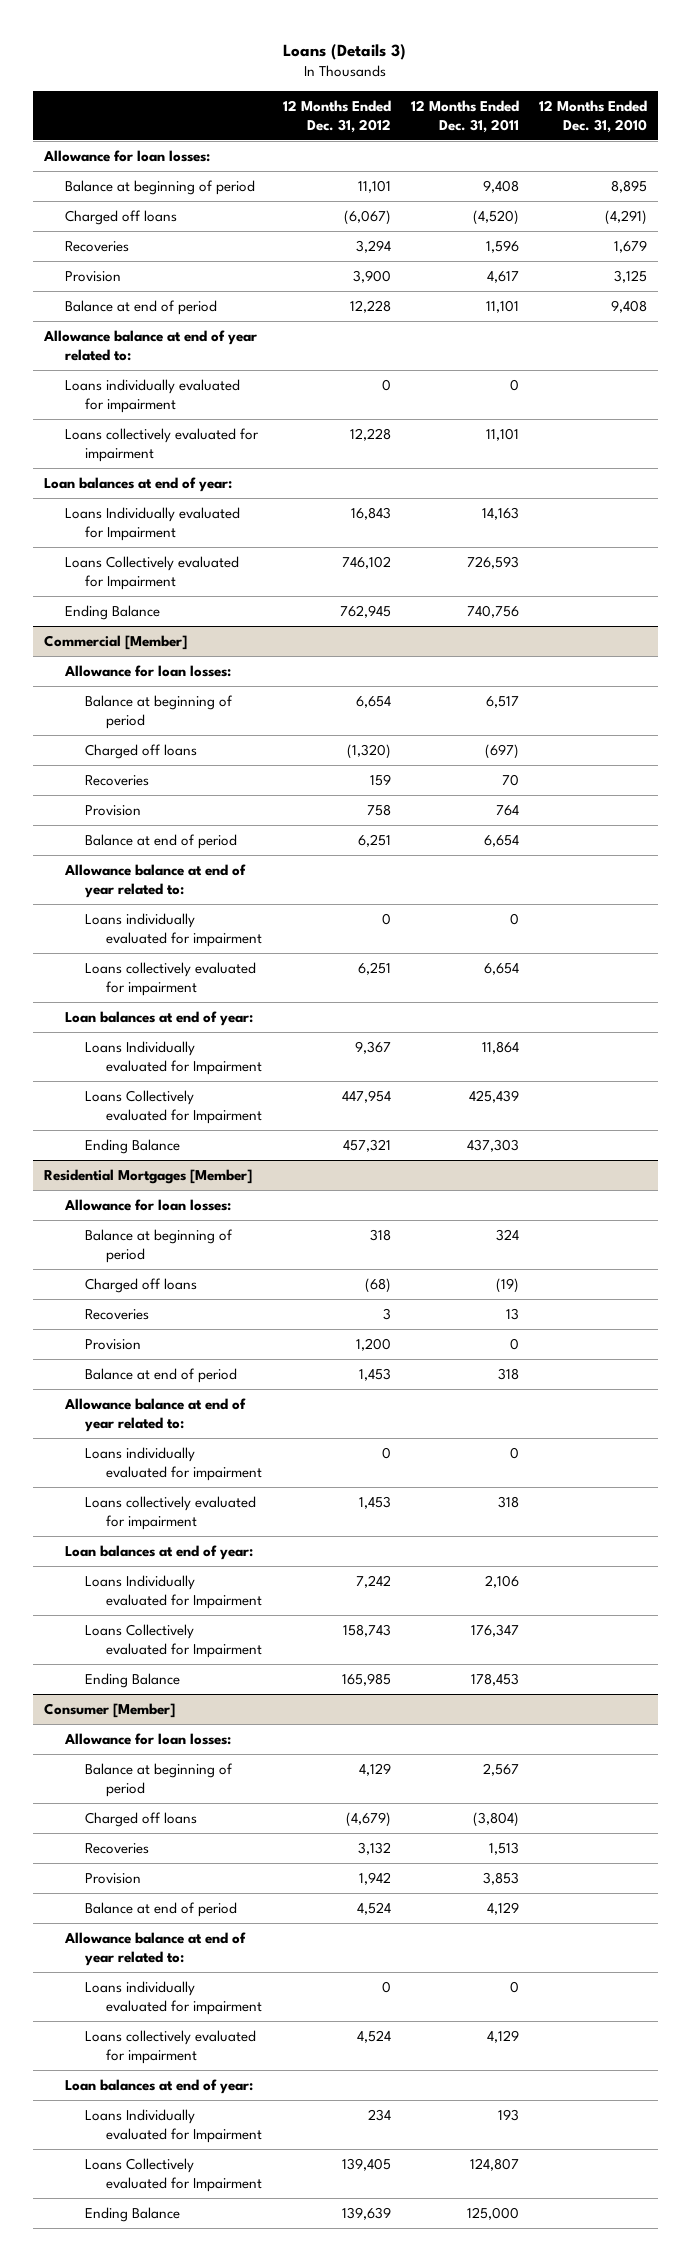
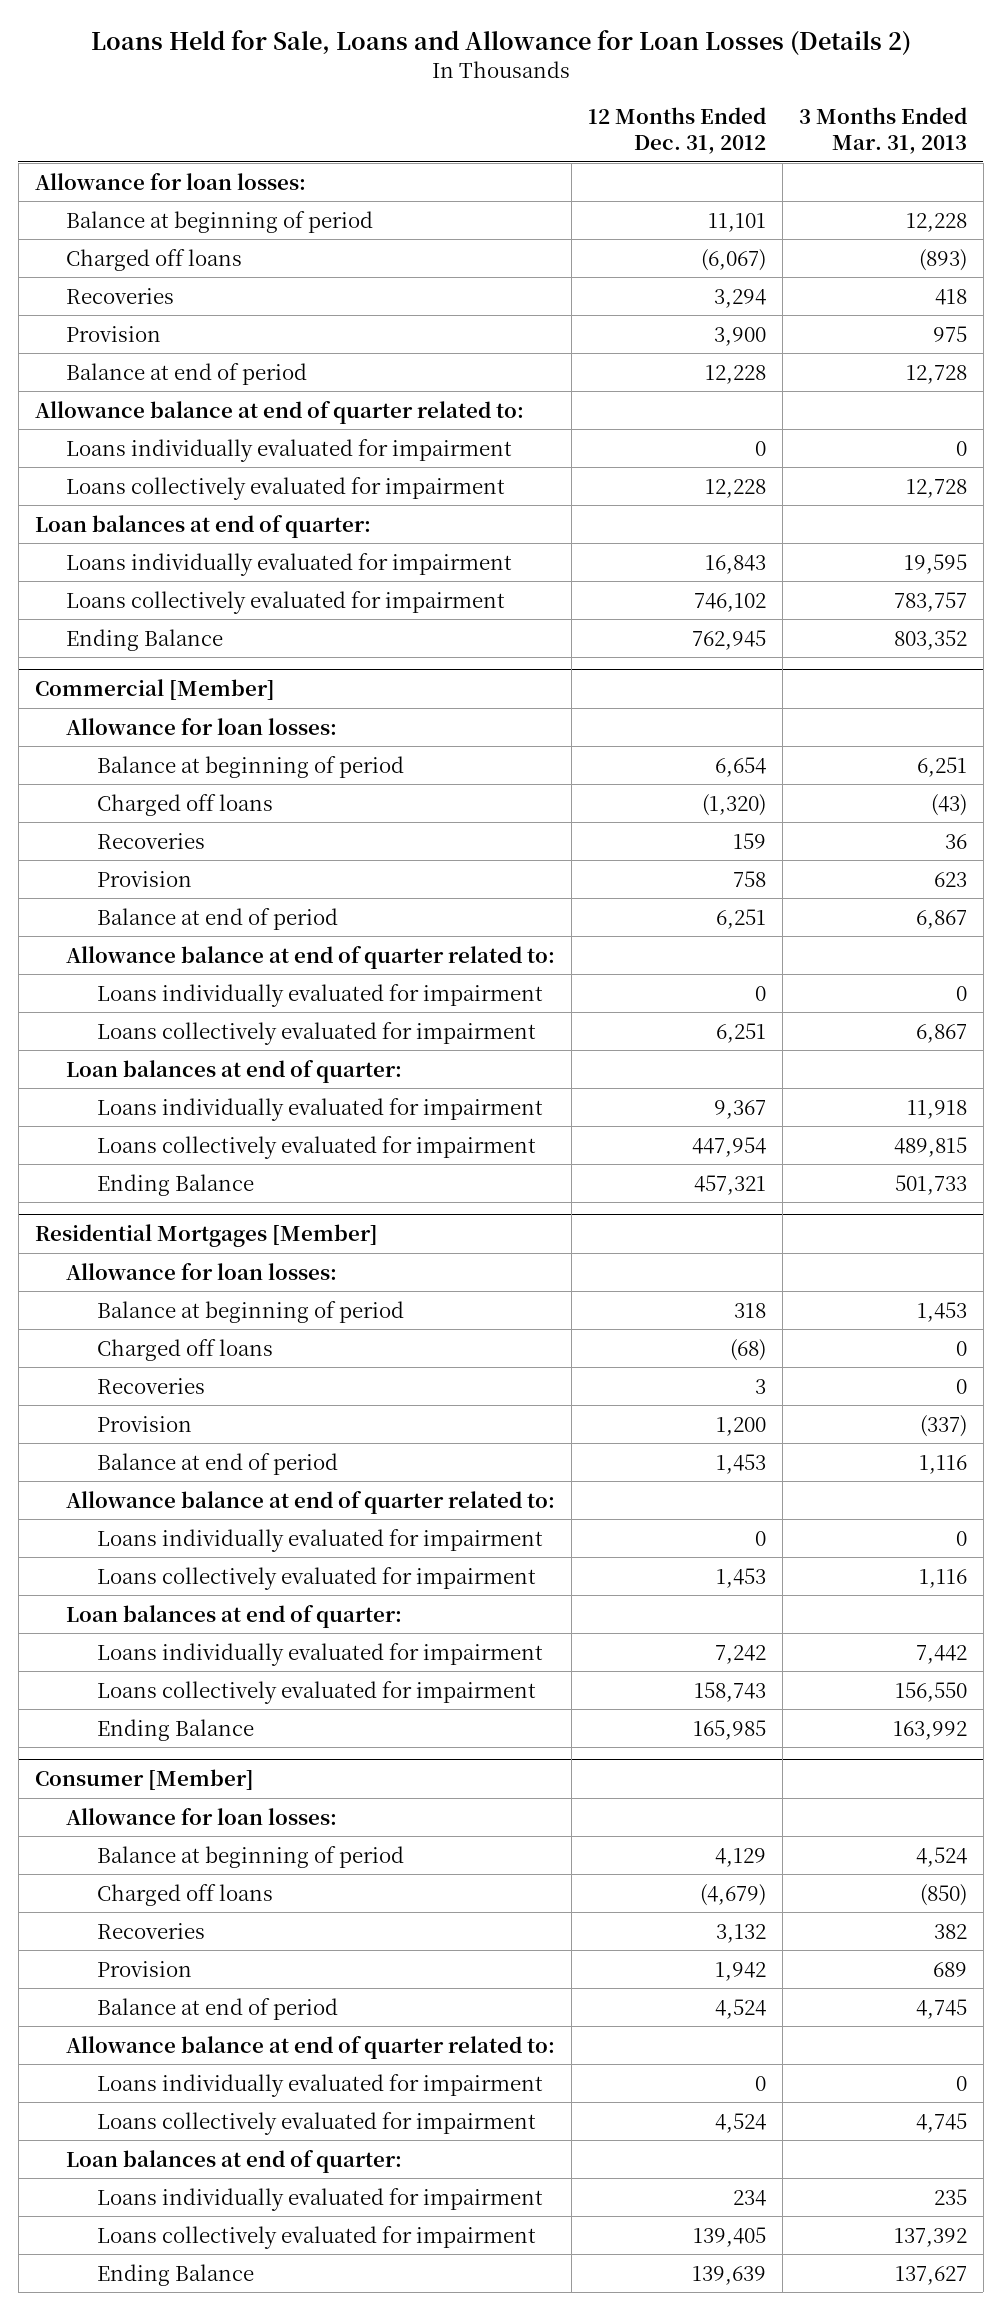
- Loans (Details 3)
+ Loans Held for Sale, Loans and Allowance for Loan Losses (Details 2)
- | 12 Months Ended Dec. 31, 2012 | 12 Months Ended Dec. 31, 2011 | 12 Months Ended Dec. 31, 2010
+ | 12 Months Ended Dec. 31, 2012 | 3 Months Ended Mar. 31, 2013
- Allowance balance at end of year related to:
+ Allowance balance at end of quarter related to:
- Loan balances at end of year:
- Loans Individually evaluated for Impairment | 16,843 | 14,163 |
- Loans Collectively evaluated for Impairment | 746,102 | 726,593 |
+ Loan balances at end of quarter:
+ Loans individually evaluated for impairment | 16,843 | 19,595
+ Loans collectively evaluated for impairment | 746,102 | 783,757
@ Commercial [Member]
- Allowance balance at end of year related to:
+ Allowance balance at end of quarter related to:
- Loan balances at end of year:
- Loans Individually evaluated for Impairment | 9,367 | 11,864 |
- Loans Collectively evaluated for Impairment | 447,954 | 425,439 |
+ Loan balances at end of quarter:
+ Loans individually evaluated for impairment | 9,367 | 11,918
+ Loans collectively evaluated for impairment | 447,954 | 489,815
@ Residential Mortgages [Member]
- Allowance balance at end of year related to:
+ Allowance balance at end of quarter related to:
- Loan balances at end of year:
- Loans Individually evaluated for Impairment | 7,242 | 2,106 |
- Loans Collectively evaluated for Impairment | 158,743 | 176,347 |
+ Loan balances at end of quarter:
+ Loans individually evaluated for impairment | 7,242 | 7,442
+ Loans collectively evaluated for impairment | 158,743 | 156,550
@ Consumer [Member]
- Allowance balance at end of year related to:
+ Allowance balance at end of quarter related to:
- Loan balances at end of year:
- Loans Individually evaluated for Impairment | 234 | 193 |
- Loans Collectively evaluated for Impairment | 139,405 | 124,807 |
+ Loan balances at end of quarter:
+ Loans individually evaluated for impairment | 234 | 235
+ Loans collectively evaluated for impairment | 139,405 | 137,392

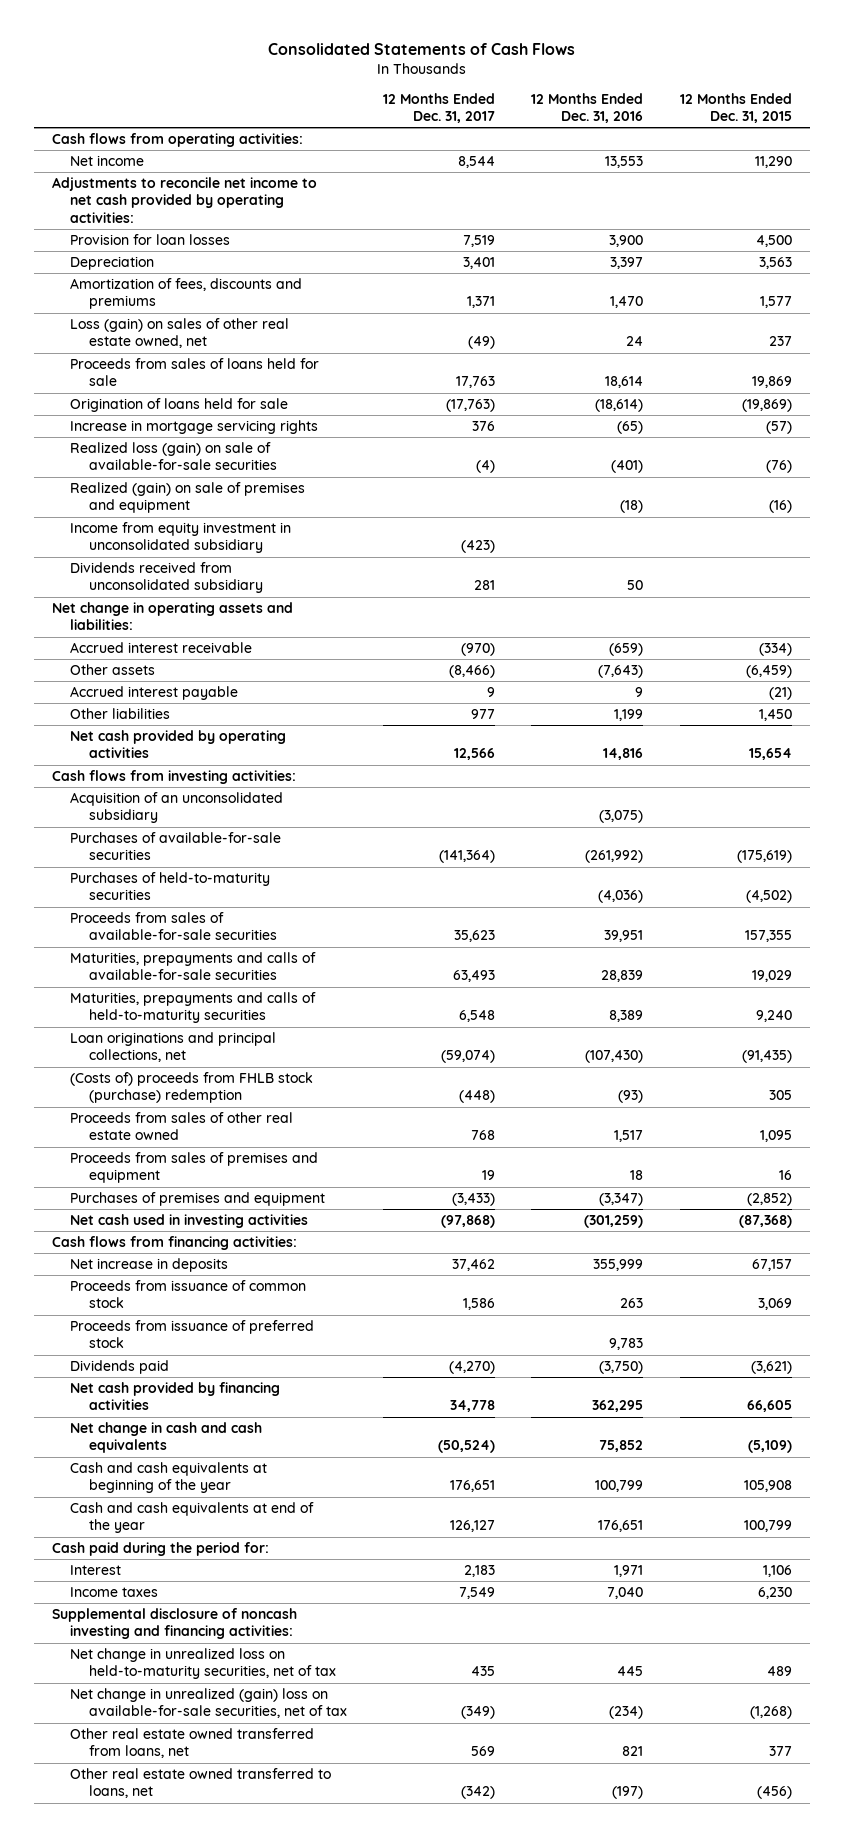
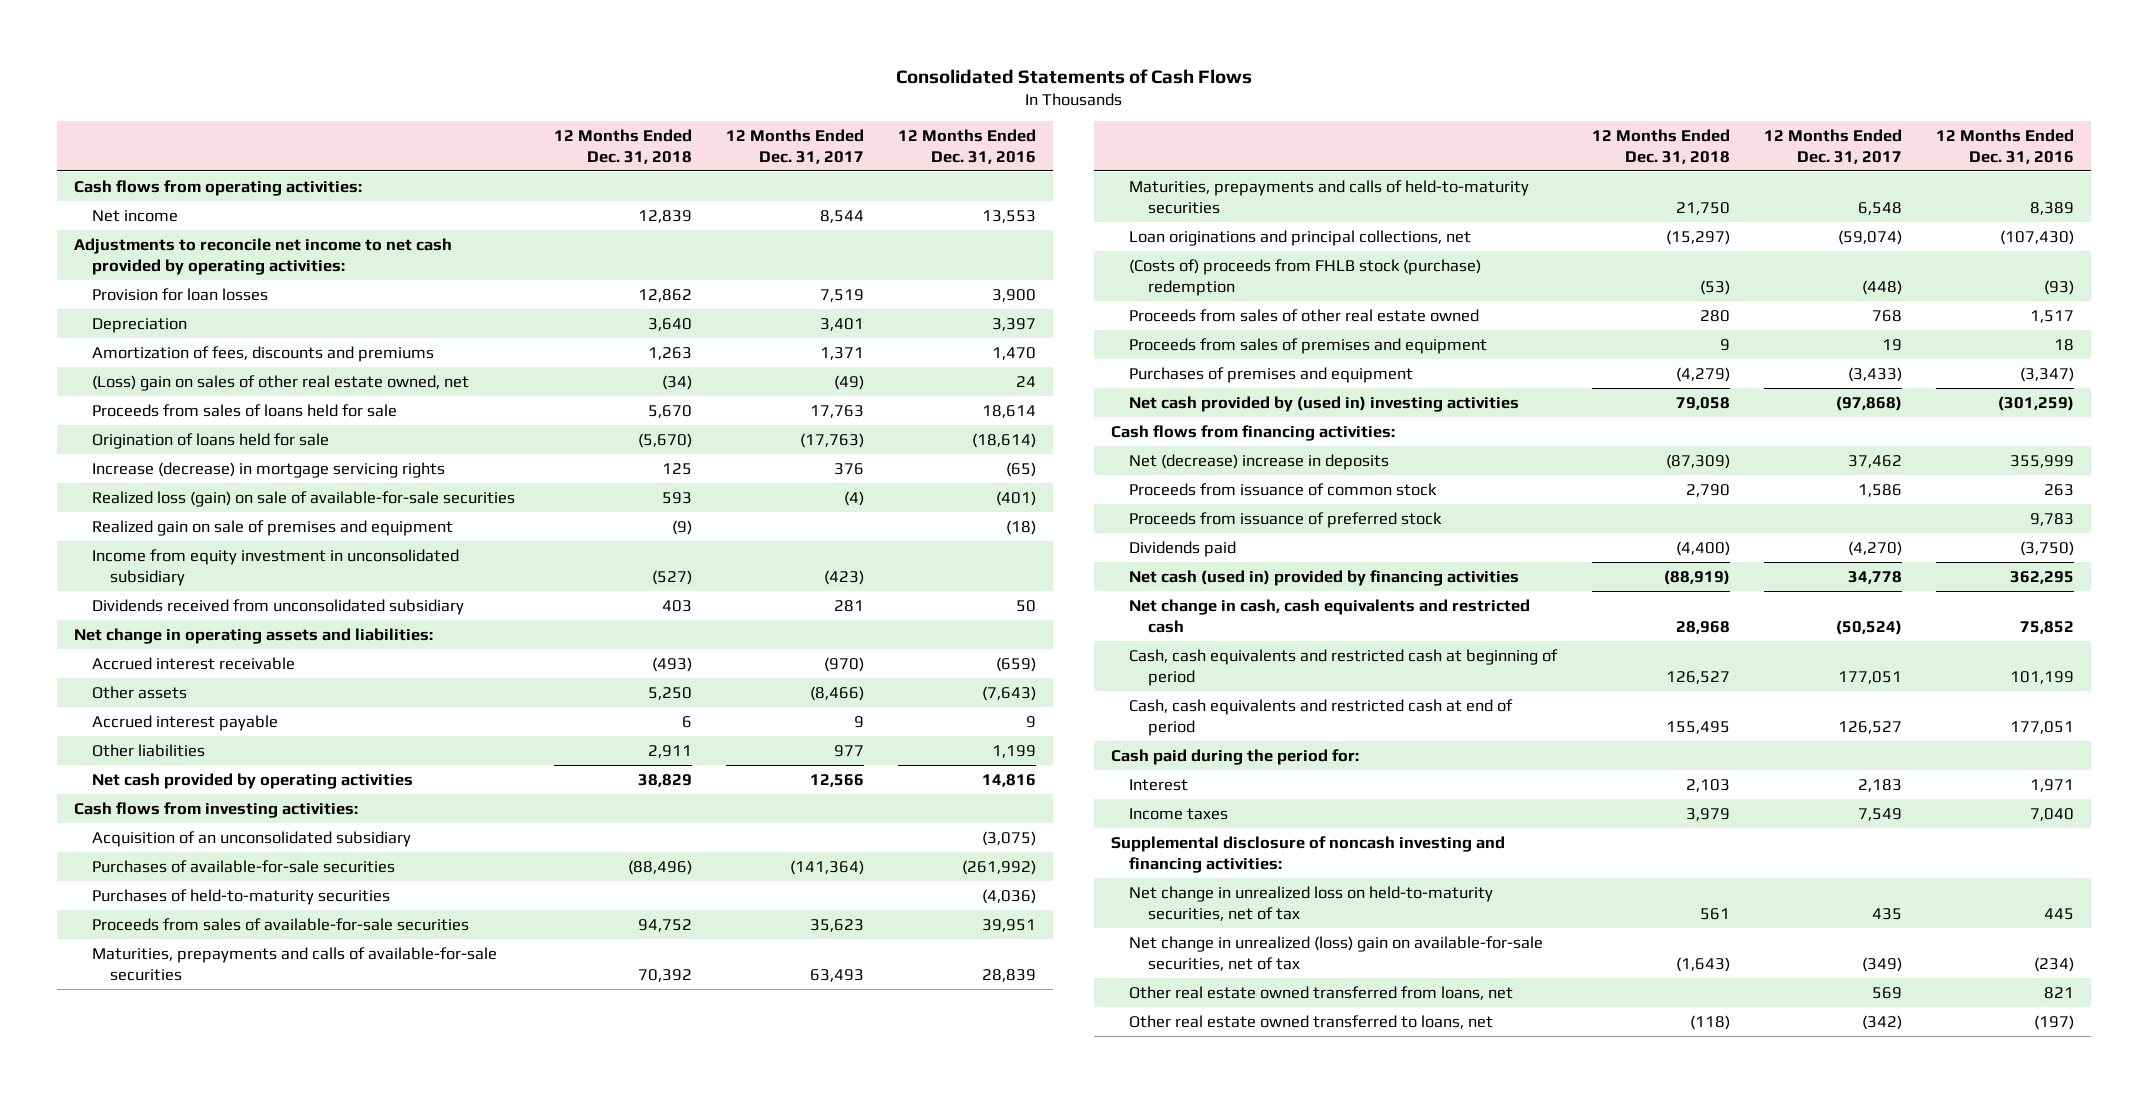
- | 12 Months Ended Dec. 31, 2017 | 12 Months Ended Dec. 31, 2016 | 12 Months Ended Dec. 31, 2015
+ | 12 Months Ended Dec. 31, 2018 | 12 Months Ended Dec. 31, 2017 | 12 Months Ended Dec. 31, 2016
- Loss (gain) on sales of other real estate owned, net | (49) | 24 | 237
+ (Loss) gain on sales of other real estate owned, net | (34) | (49) | 24
- Increase in mortgage servicing rights | 376 | (65) | (57)
+ Increase (decrease) in mortgage servicing rights | 125 | 376 | (65)
- Realized (gain) on sale of premises and equipment | | (18) | (16)
+ Realized gain on sale of premises and equipment | (9) | | (18)
- Net cash used in investing activities | (97,868) | (301,259) | (87,368)
+ Net cash provided by (used in) investing activities | 79,058 | (97,868) | (301,259)
- Net increase in deposits | 37,462 | 355,999 | 67,157
+ Net (decrease) increase in deposits | (87,309) | 37,462 | 355,999
- Net cash provided by financing activities | 34,778 | 362,295 | 66,605
- Net change in cash and cash equivalents | (50,524) | 75,852 | (5,109)
- Cash and cash equivalents at beginning of the year | 176,651 | 100,799 | 105,908
- Cash and cash equivalents at end of the year | 126,127 | 176,651 | 100,799
+ Net cash (used in) provided by financing activities | (88,919) | 34,778 | 362,295
+ Net change in cash, cash equivalents and restricted cash | 28,968 | (50,524) | 75,852
+ Cash, cash equivalents and restricted cash at beginning of period | 126,527 | 177,051 | 101,199
+ Cash, cash equivalents and restricted cash at end of period | 155,495 | 126,527 | 177,051
- Net change in unrealized (gain) loss on available-for-sale securities, net of tax | (349) | (234) | (1,268)
+ Net change in unrealized (loss) gain on available-for-sale securities, net of tax | (1,643) | (349) | (234)

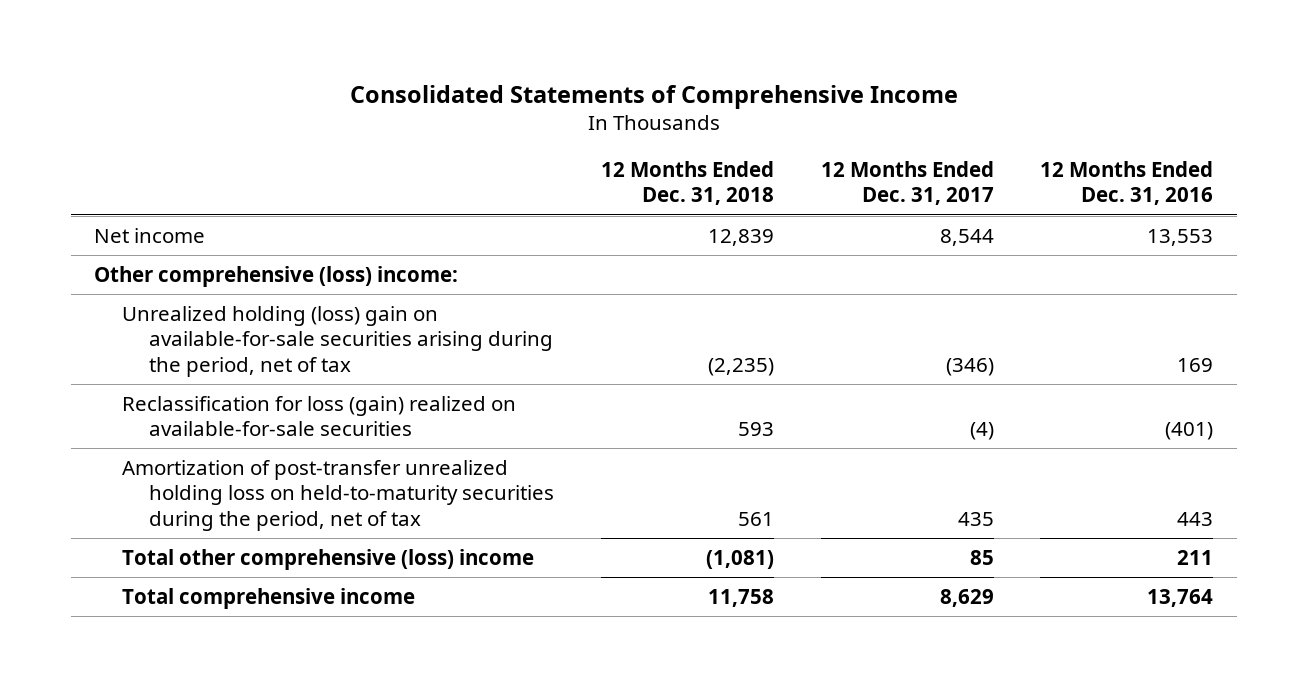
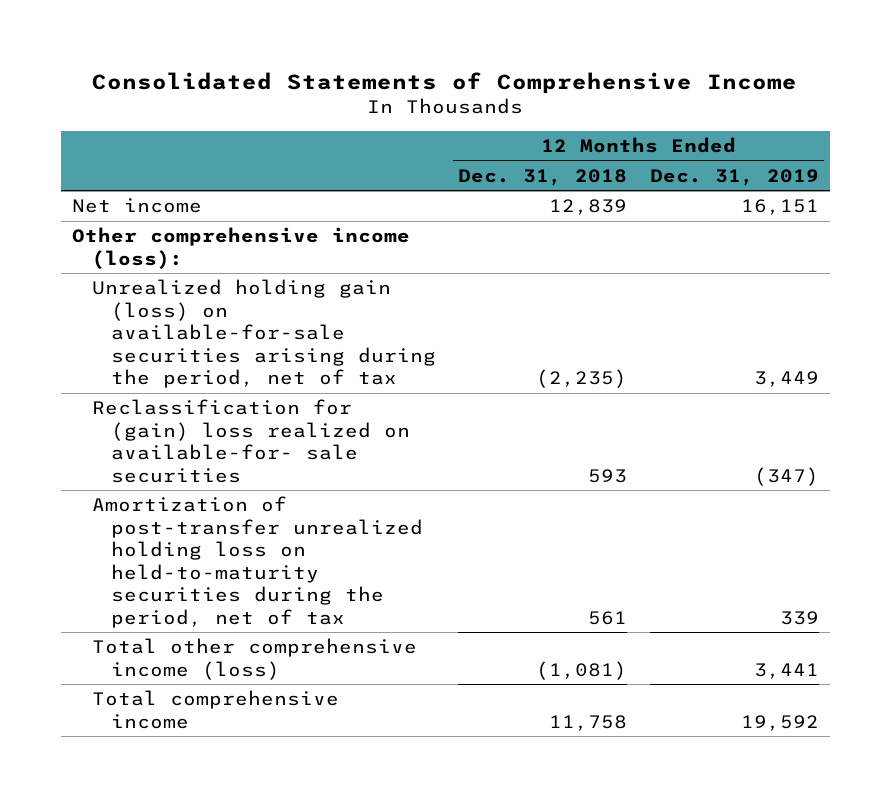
- | 12 Months Ended Dec. 31, 2018 | 12 Months Ended Dec. 31, 2017 | 12 Months Ended Dec. 31, 2016
+ | 12 Months Ended Dec. 31, 2018 | 12 Months Ended Dec. 31, 2019
- Other comprehensive (loss) income:
- Unrealized holding (loss) gain on available-for-sale securities arising during the period, net of tax | (2,235) | (346) | 169
- Reclassification for loss (gain) realized on available-for-sale securities | 593 | (4) | (401)
+ Other comprehensive income (loss):
+ Unrealized holding gain (loss) on available-for-sale securities arising during the period, net of tax | (2,235) | 3,449
+ Reclassification for (gain) loss realized on available-for- sale securities | 593 | (347)
- Total other comprehensive (loss) income | (1,081) | 85 | 211
+ Total other comprehensive income (loss) | (1,081) | 3,441

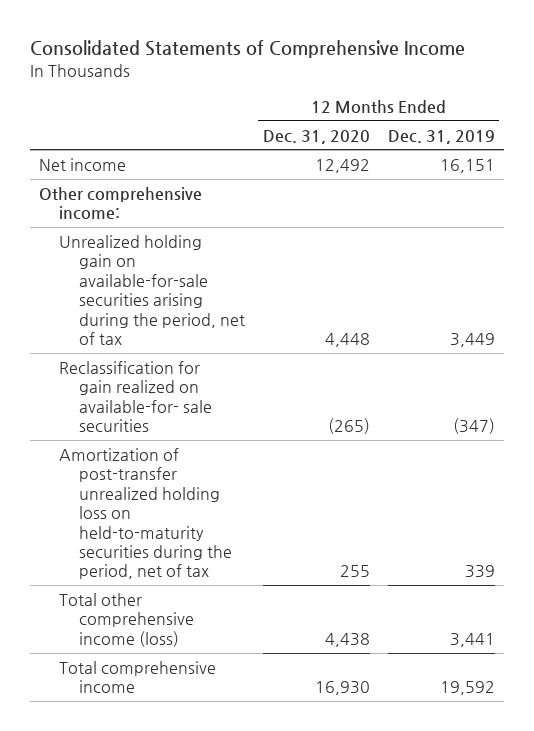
- | 12 Months Ended Dec. 31, 2018 | 12 Months Ended Dec. 31, 2019
+ | 12 Months Ended Dec. 31, 2020 | 12 Months Ended Dec. 31, 2019
- Other comprehensive income (loss):
- Unrealized holding gain (loss) on available-for-sale securities arising during the period, net of tax | (2,235) | 3,449
- Reclassification for (gain) loss realized on available-for- sale securities | 593 | (347)
+ Other comprehensive income:
+ Unrealized holding gain on available-for-sale securities arising during the period, net of tax | 4,448 | 3,449
+ Reclassification for gain realized on available-for- sale securities | (265) | (347)

